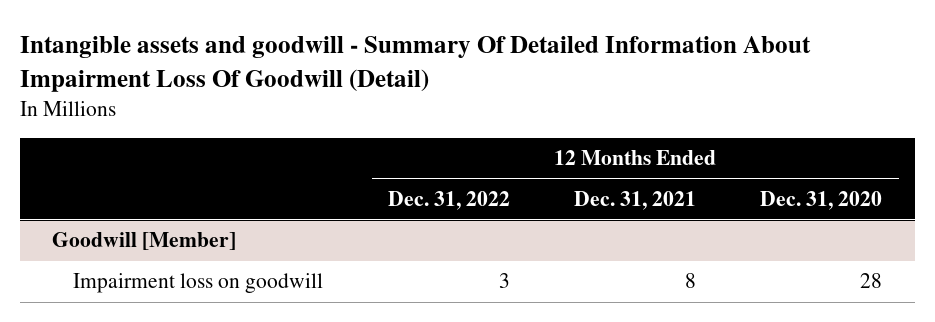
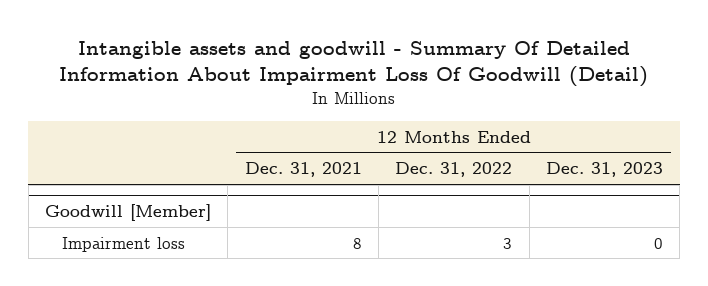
- | 12 Months Ended Dec. 31, 2022 | 12 Months Ended Dec. 31, 2021 | 12 Months Ended Dec. 31, 2020
+ | 12 Months Ended Dec. 31, 2021 | 12 Months Ended Dec. 31, 2022 | 12 Months Ended Dec. 31, 2023
@ Goodwill [Member]
- Impairment loss on goodwill | 3 | 8 | 28
+ Impairment loss | 8 | 3 | 0

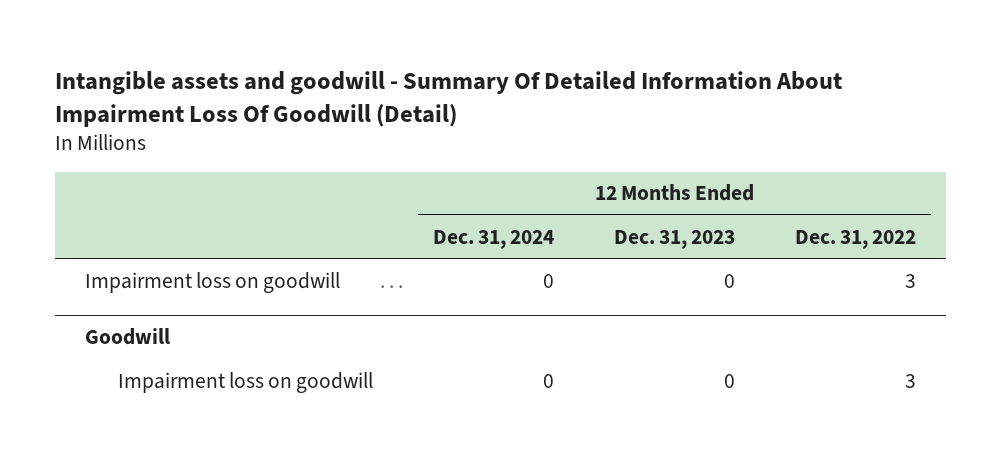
- | 12 Months Ended Dec. 31, 2021 | 12 Months Ended Dec. 31, 2022 | 12 Months Ended Dec. 31, 2023
+ | 12 Months Ended Dec. 31, 2024 | 12 Months Ended Dec. 31, 2023 | 12 Months Ended Dec. 31, 2022
- Goodwill [Member]
- Impairment loss | 8 | 3 | 0
+ Impairment loss on goodwill | 0 | 0 | 3
+ Goodwill
+ Impairment loss on goodwill | 0 | 0 | 3

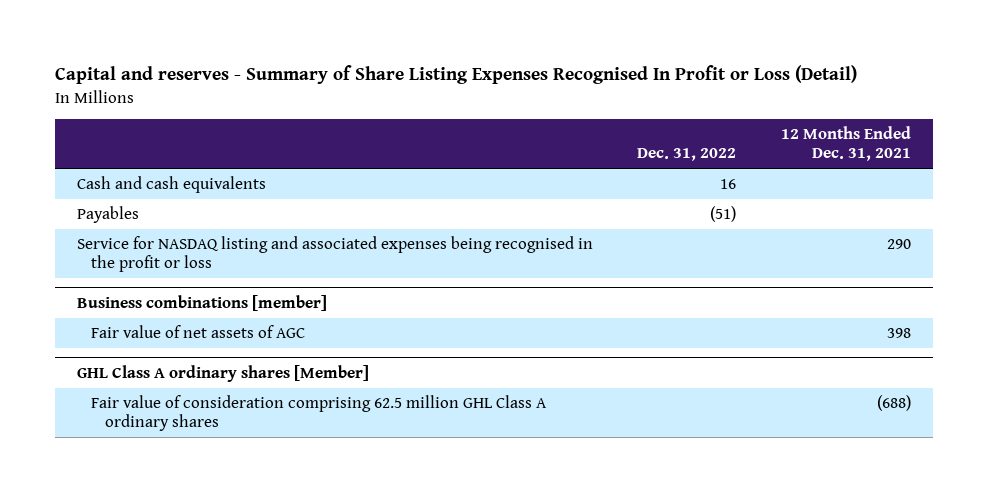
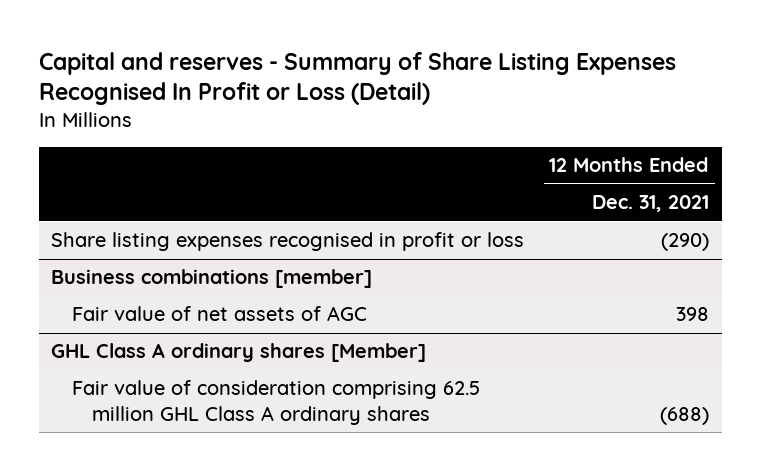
- | Dec. 31, 2022 | 12 Months Ended Dec. 31, 2021
+ | 12 Months Ended Dec. 31, 2021
- Cash and cash equivalents | 16 |
- Payables | (51) |
- Service for NASDAQ listing and associated expenses being recognised in the profit or loss | | 290
+ Share listing expenses recognised in profit or loss | (290)

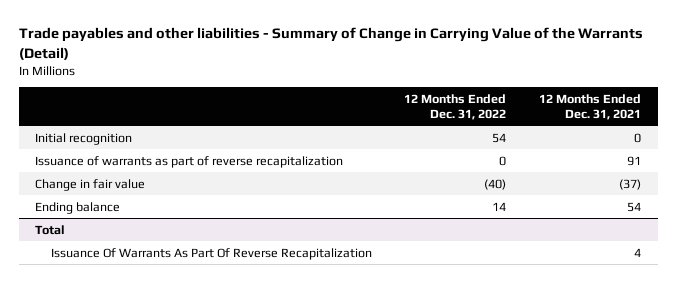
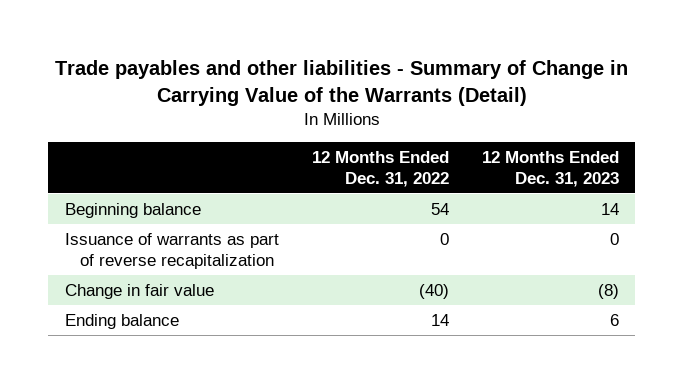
- | 12 Months Ended Dec. 31, 2022 | 12 Months Ended Dec. 31, 2021
+ | 12 Months Ended Dec. 31, 2022 | 12 Months Ended Dec. 31, 2023
- Initial recognition | 54 | 0
+ Beginning balance | 54 | 14
- Total
- Issuance Of Warrants As Part Of Reverse Recapitalization | | 4

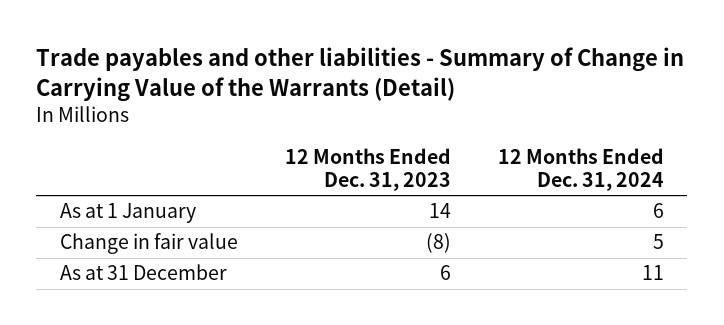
- | 12 Months Ended Dec. 31, 2022 | 12 Months Ended Dec. 31, 2023
+ | 12 Months Ended Dec. 31, 2023 | 12 Months Ended Dec. 31, 2024
- Beginning balance | 54 | 14
- Issuance of warrants as part of reverse recapitalization | 0 | 0
+ As at 1 January | 14 | 6
- Ending balance | 14 | 6
+ As at 31 December | 6 | 11

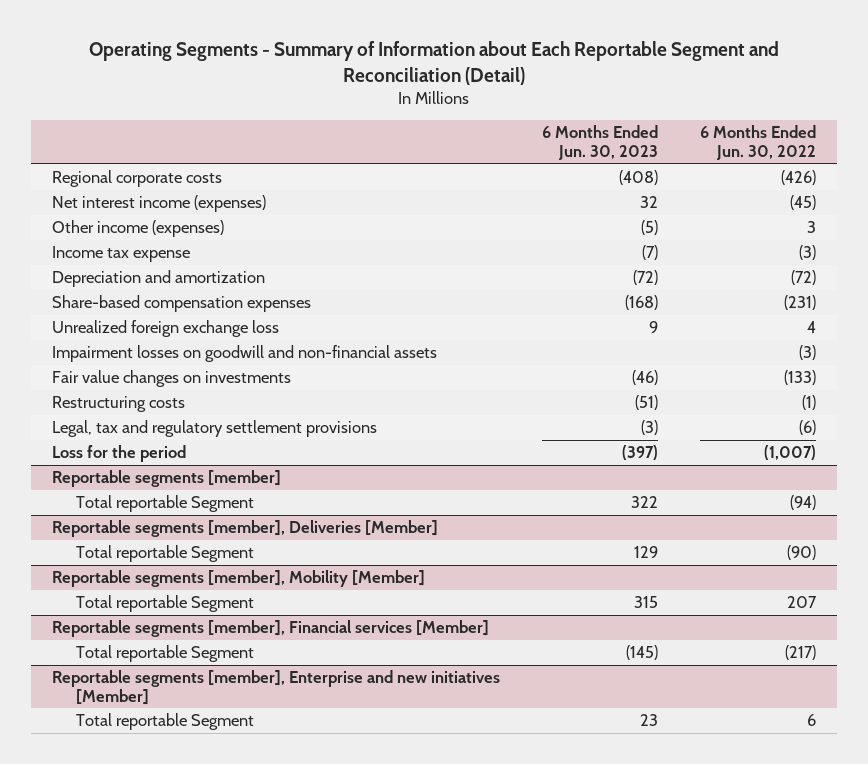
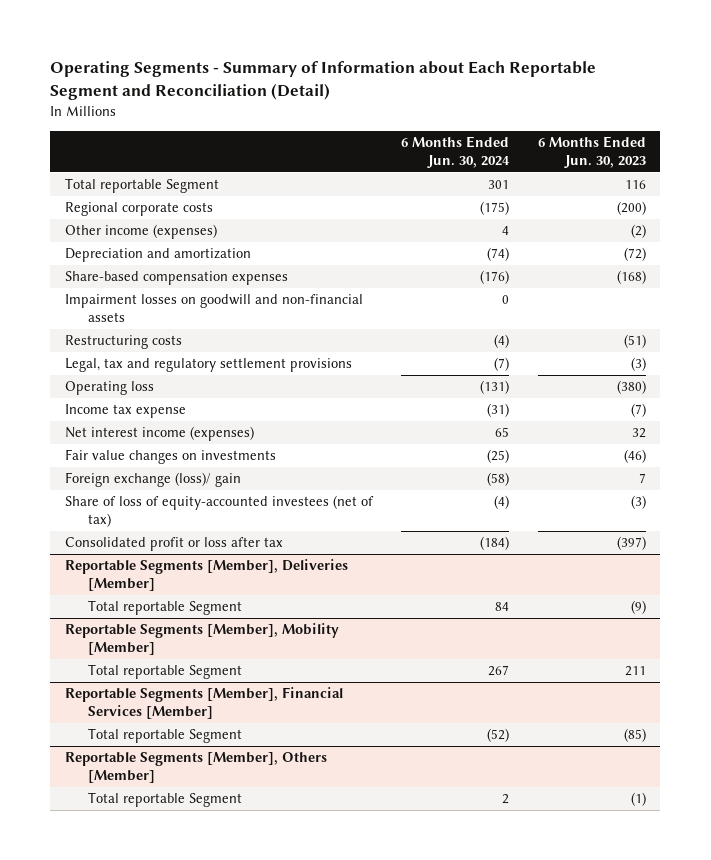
- | 6 Months Ended Jun. 30, 2023 | 6 Months Ended Jun. 30, 2022
+ | 6 Months Ended Jun. 30, 2024 | 6 Months Ended Jun. 30, 2023
- Regional corporate costs | (408) | (426)
- Other income (expenses) | (5) | 3
+ Total reportable Segment | 301 | 116
+ Regional corporate costs | (175) | (200)
+ Other income (expenses) | 4 | (2)
- Unrealized foreign exchange loss | 9 | 4
- Loss for the period | (397) | (1,007)
- Reportable segments [member]
- Total reportable Segment | 322 | (94)
- Reportable segments [member], Deliveries [Member]
- Total reportable Segment | 129 | (90)
- Reportable segments [member], Mobility [Member]
- Total reportable Segment | 315 | 207
- Reportable segments [member], Financial services [Member]
- Total reportable Segment | (145) | (217)
- Reportable segments [member], Enterprise and new initiatives [Member]
- Total reportable Segment | 23 | 6
+ Operating loss | (131) | (380)
moved down: Income tax expense | (31) | (7)
moved down: Net interest income (expenses) | 65 | 32
moved down: Fair value changes on investments | (25) | (46)
+ Foreign exchange (loss)/ gain | (58) | 7
+ Share of loss of equity-accounted investees (net of tax) | (4) | (3)
+ Consolidated profit or loss after tax | (184) | (397)
+ Reportable Segments [Member], Deliveries [Member]
+ Total reportable Segment | 84 | (9)
+ Reportable Segments [Member], Mobility [Member]
+ Total reportable Segment | 267 | 211
+ Reportable Segments [Member], Financial Services [Member]
+ Total reportable Segment | (52) | (85)
+ Reportable Segments [Member], Others [Member]
+ Total reportable Segment | 2 | (1)

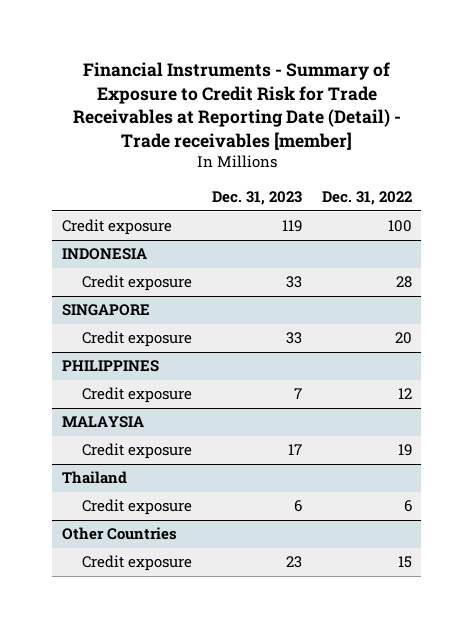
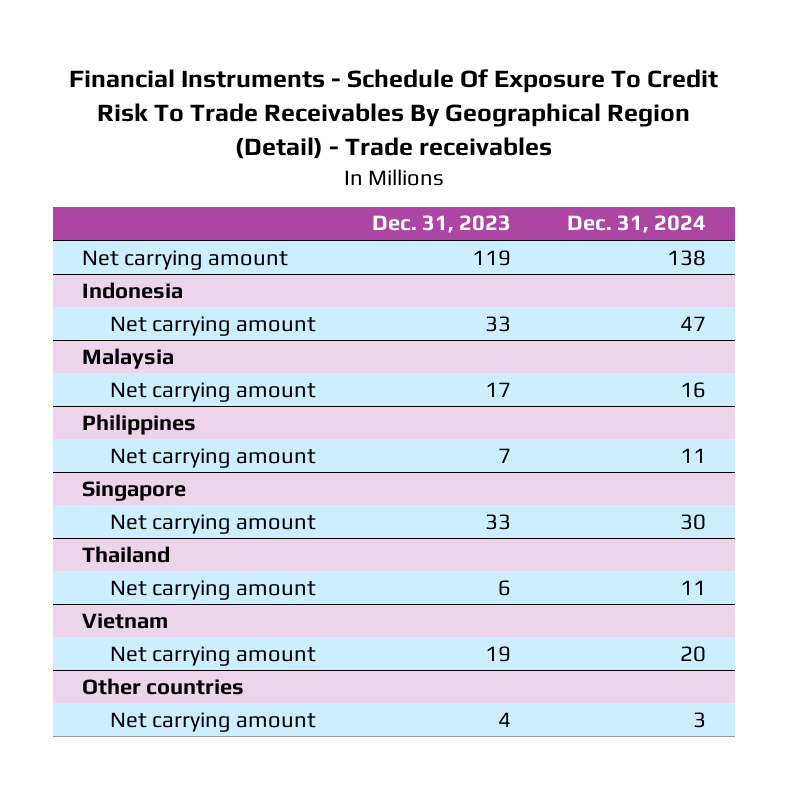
- Financial Instruments - Summary of Exposure to Credit Risk for Trade Receivables at Reporting Date (Detail) - Trade receivables [member]
+ Financial Instruments - Schedule Of Exposure To Credit Risk To Trade Receivables By Geographical Region (Detail) - Trade receivables
- | Dec. 31, 2023 | Dec. 31, 2022
+ | Dec. 31, 2023 | Dec. 31, 2024
- Credit exposure | 119 | 100
- INDONESIA
- Credit exposure | 33 | 28
- SINGAPORE
- Credit exposure | 33 | 20
- PHILIPPINES
- Credit exposure | 7 | 12
- MALAYSIA
- Credit exposure | 17 | 19
+ Net carrying amount | 119 | 138
+ Indonesia
+ Net carrying amount | 33 | 47
+ Malaysia
+ Net carrying amount | 17 | 16
+ Philippines
+ Net carrying amount | 7 | 11
+ Singapore
+ Net carrying amount | 33 | 30
@ Thailand
- Credit exposure | 6 | 6
- Other Countries
- Credit exposure | 23 | 15
@ Thailand
+ Net carrying amount | 6 | 11
+ Vietnam
+ Net carrying amount | 19 | 20
+ Other countries
+ Net carrying amount | 4 | 3

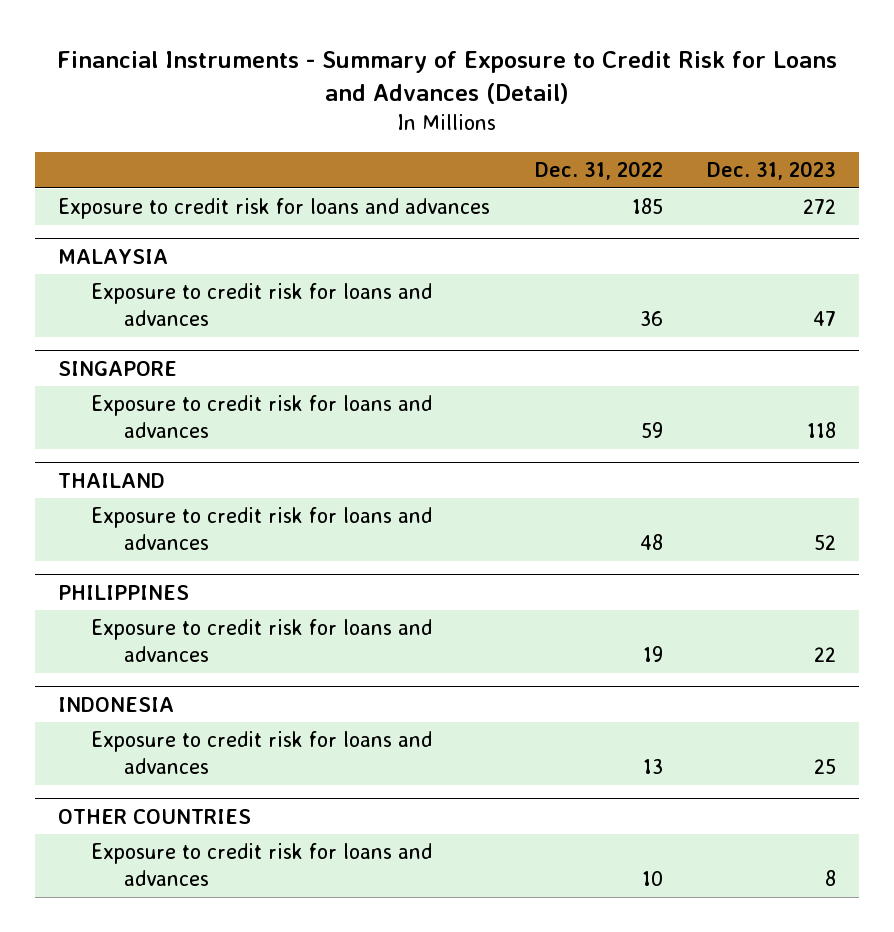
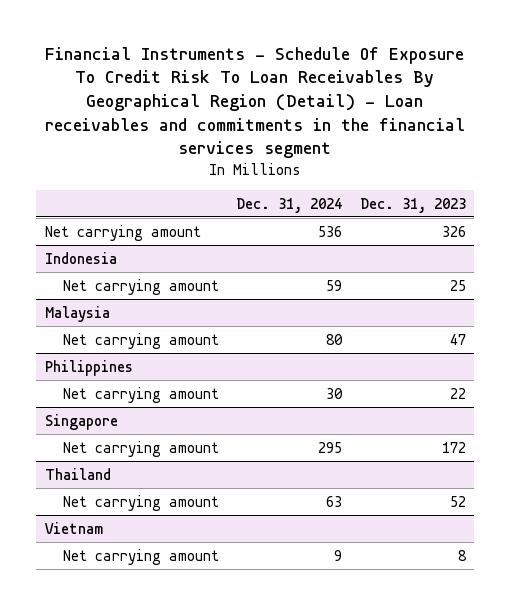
- Financial Instruments - Summary of Exposure to Credit Risk for Loans and Advances (Detail)
+ Financial Instruments - Schedule Of Exposure To Credit Risk To Loan Receivables By Geographical Region (Detail) - Loan receivables and commitments in the financial services segment
- | Dec. 31, 2022 | Dec. 31, 2023
+ | Dec. 31, 2024 | Dec. 31, 2023
- Exposure to credit risk for loans and advances | 185 | 272
- MALAYSIA
- Exposure to credit risk for loans and advances | 36 | 47
- SINGAPORE
- Exposure to credit risk for loans and advances | 59 | 118
- THAILAND
- Exposure to credit risk for loans and advances | 48 | 52
- PHILIPPINES
- Exposure to credit risk for loans and advances | 19 | 22
- INDONESIA
- Exposure to credit risk for loans and advances | 13 | 25
- OTHER COUNTRIES
- Exposure to credit risk for loans and advances | 10 | 8
+ Net carrying amount | 536 | 326
+ Indonesia
+ Net carrying amount | 59 | 25
+ Malaysia
+ Net carrying amount | 80 | 47
+ Philippines
+ Net carrying amount | 30 | 22
+ Singapore
+ Net carrying amount | 295 | 172
+ Thailand
+ Net carrying amount | 63 | 52
+ Vietnam
+ Net carrying amount | 9 | 8

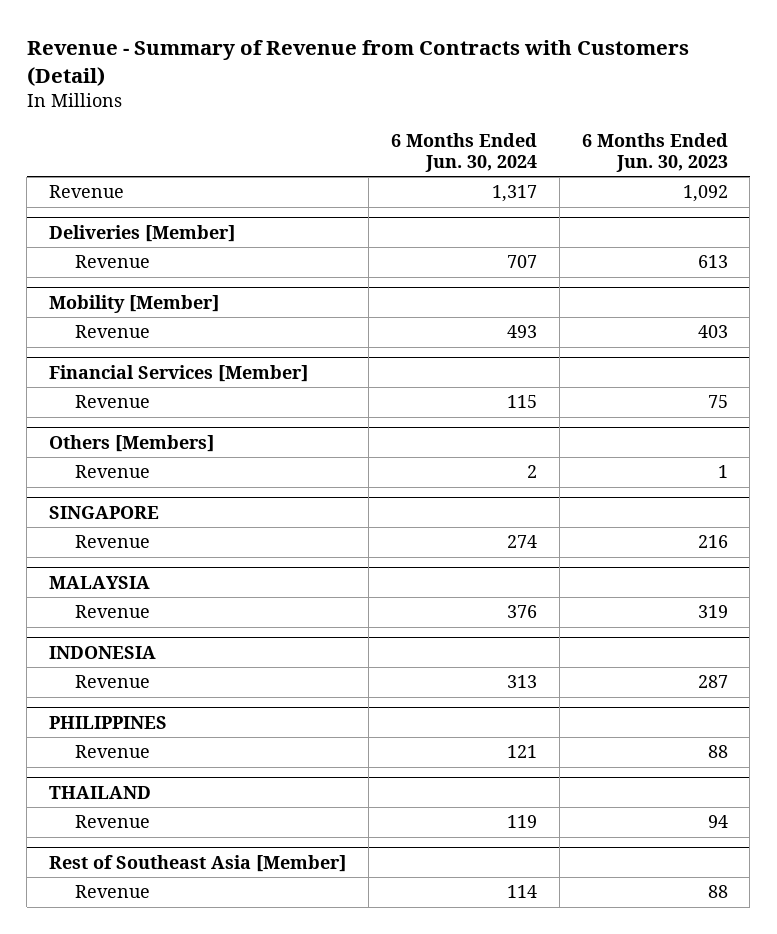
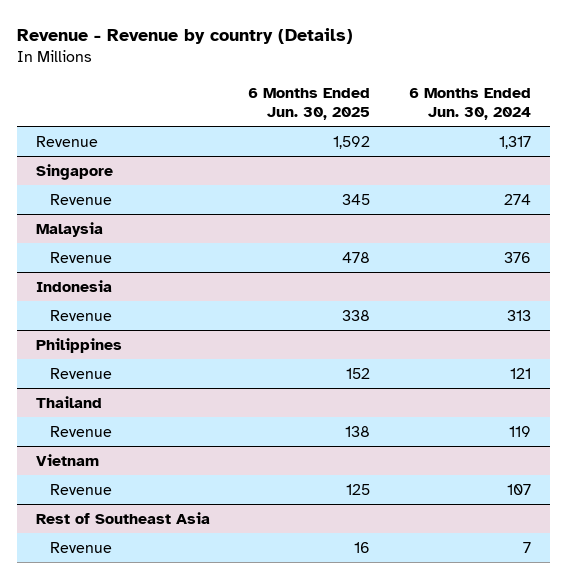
- Revenue - Summary of Revenue from Contracts with Customers (Detail)
+ Revenue - Revenue by country (Details)
- | 6 Months Ended Jun. 30, 2024 | 6 Months Ended Jun. 30, 2023
+ | 6 Months Ended Jun. 30, 2025 | 6 Months Ended Jun. 30, 2024
- Deliveries [Member]
- Revenue | 707 | 613
- Mobility [Member]
- Revenue | 493 | 403
- Financial Services [Member]
- Revenue | 115 | 75
- Others [Members]
- Revenue | 2 | 1
- SINGAPORE
+ Singapore
- MALAYSIA
+ Malaysia
- INDONESIA
+ Indonesia
- PHILIPPINES
+ Philippines
- THAILAND
+ Thailand
- Rest of Southeast Asia [Member]
- Revenue | 114 | 88
+ Vietnam
+ Revenue | 125 | 107
+ Rest of Southeast Asia
+ Revenue | 16 | 7

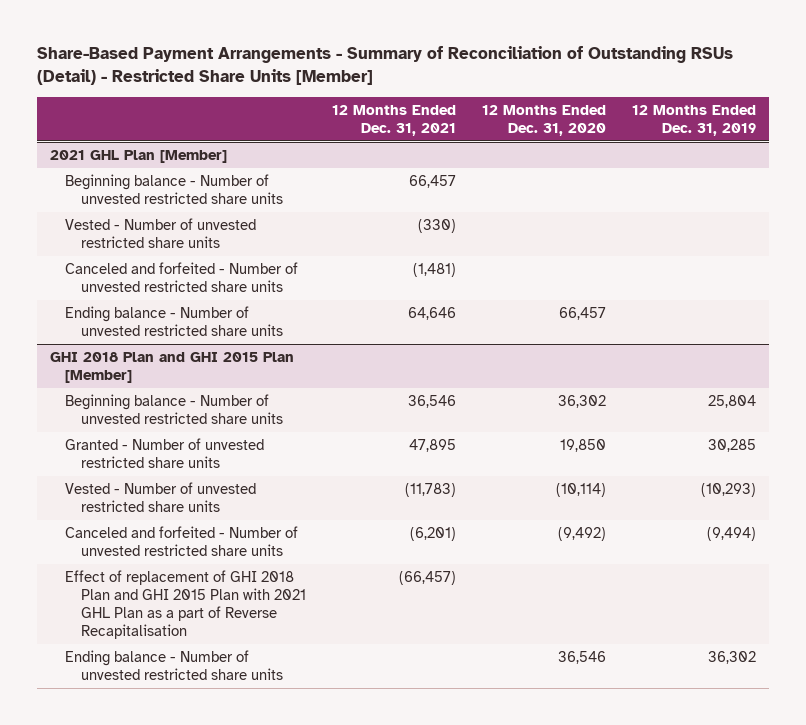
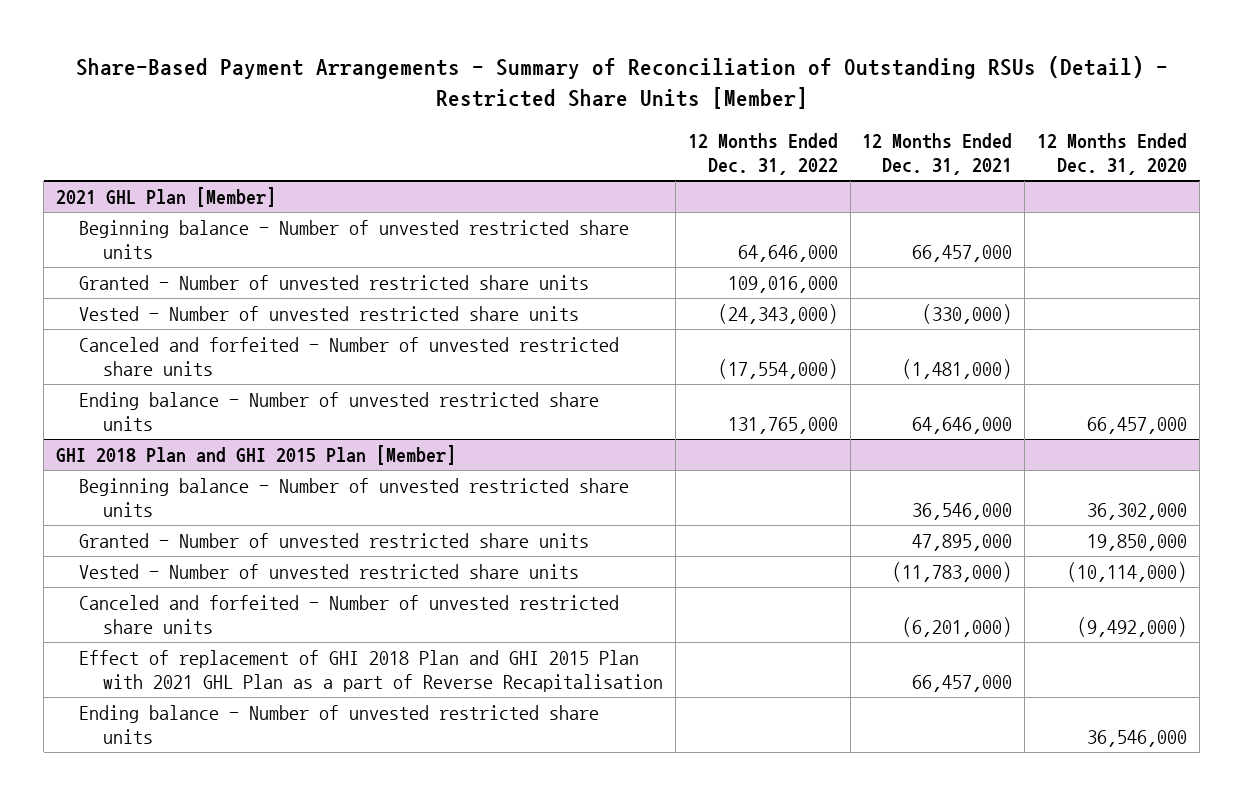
- | 12 Months Ended Dec. 31, 2021 | 12 Months Ended Dec. 31, 2020 | 12 Months Ended Dec. 31, 2019
+ | 12 Months Ended Dec. 31, 2022 | 12 Months Ended Dec. 31, 2021 | 12 Months Ended Dec. 31, 2020
@ 2021 GHL Plan [Member]
- Beginning balance - Number of unvested restricted share units | 66,457 | |
- Vested - Number of unvested restricted share units | (330) | |
- Canceled and forfeited - Number of unvested restricted share units | (1,481) | |
- Ending balance - Number of unvested restricted share units | 64,646 | 66,457 |
+ Beginning balance - Number of unvested restricted share units | 64,646,000 | 66,457,000 |
+ Granted - Number of unvested restricted share units | 109,016,000 | |
+ Vested - Number of unvested restricted share units | (24,343,000) | (330,000) |
+ Canceled and forfeited - Number of unvested restricted share units | (17,554,000) | (1,481,000) |
+ Ending balance - Number of unvested restricted share units | 131,765,000 | 64,646,000 | 66,457,000
@ GHI 2018 Plan and GHI 2015 Plan [Member]
- Beginning balance - Number of unvested restricted share units | 36,546 | 36,302 | 25,804
- Granted - Number of unvested restricted share units | 47,895 | 19,850 | 30,285
- Vested - Number of unvested restricted share units | (11,783) | (10,114) | (10,293)
- Canceled and forfeited - Number of unvested restricted share units | (6,201) | (9,492) | (9,494)
- Effect of replacement of GHI 2018 Plan and GHI 2015 Plan with 2021 GHL Plan as a part of Reverse Recapitalisation | (66,457) | |
- Ending balance - Number of unvested restricted share units | | 36,546 | 36,302
+ Beginning balance - Number of unvested restricted share units | | 36,546,000 | 36,302,000
+ Granted - Number of unvested restricted share units | | 47,895,000 | 19,850,000
+ Vested - Number of unvested restricted share units | | (11,783,000) | (10,114,000)
+ Canceled and forfeited - Number of unvested restricted share units | | (6,201,000) | (9,492,000)
+ Effect of replacement of GHI 2018 Plan and GHI 2015 Plan with 2021 GHL Plan as a part of Reverse Recapitalisation | | 66,457,000 |
+ Ending balance - Number of unvested restricted share units | | | 36,546,000

